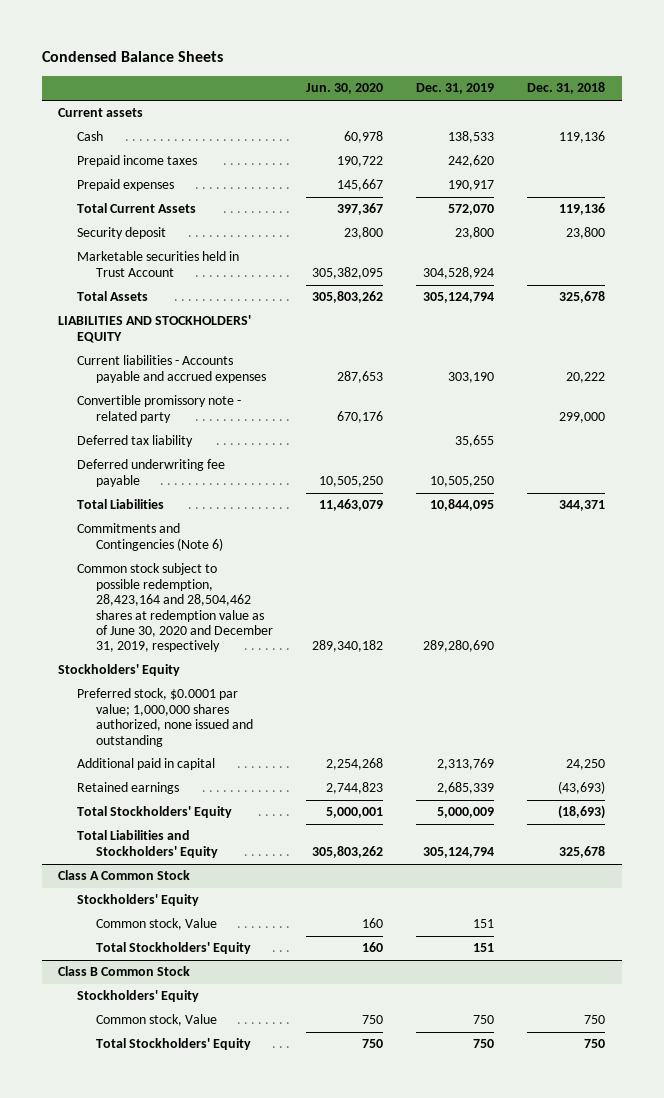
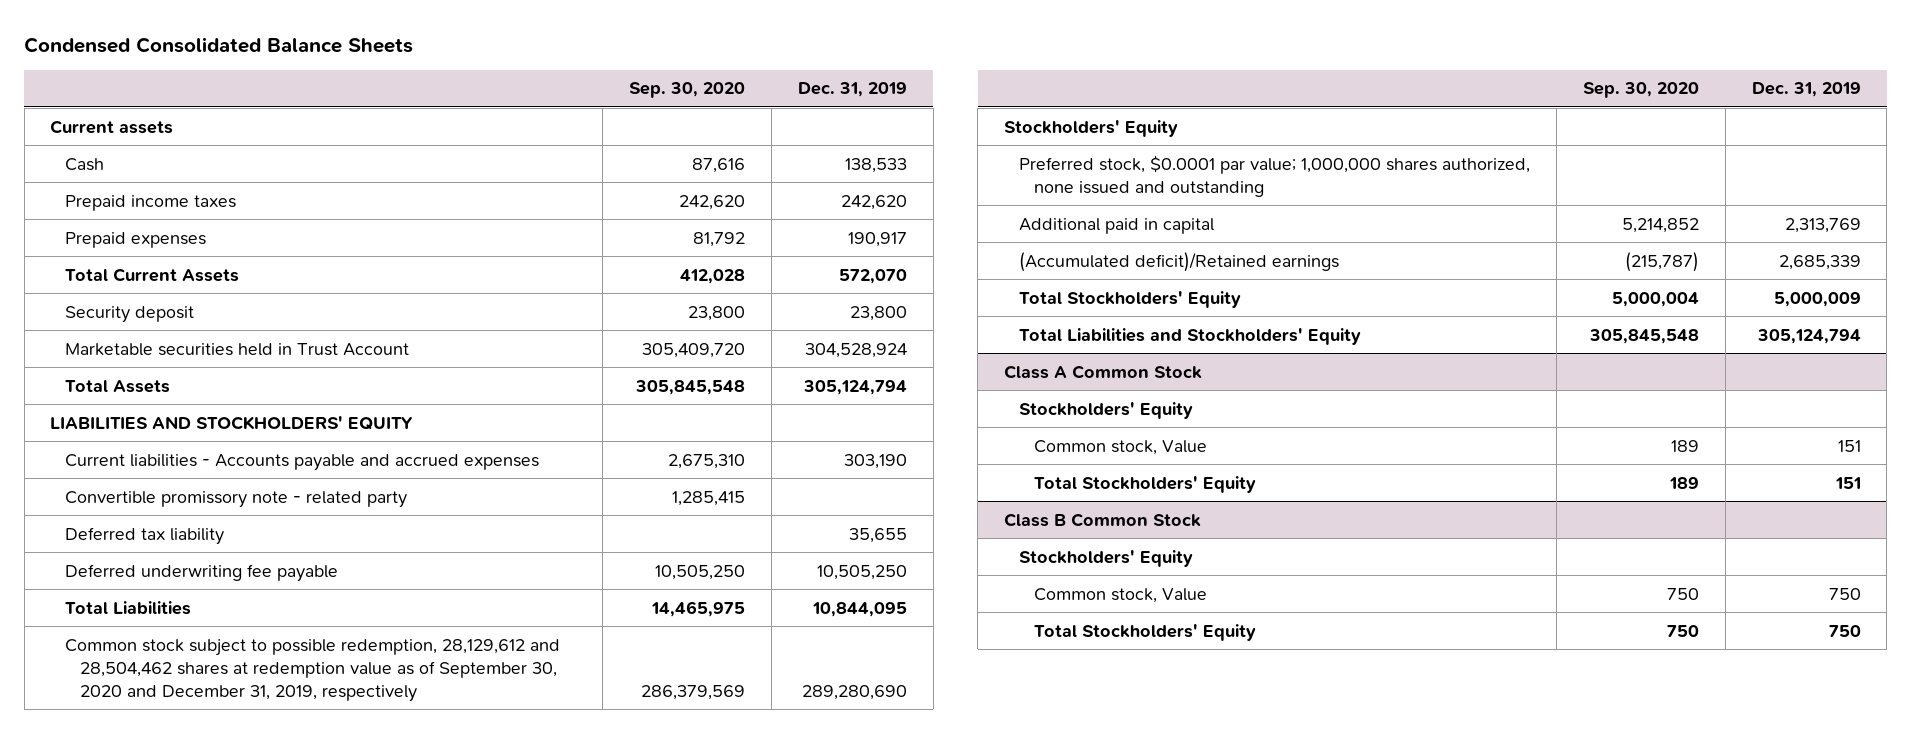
- Condensed Balance Sheets
+ Condensed Consolidated Balance Sheets
- | Jun. 30, 2020 | Dec. 31, 2019 | Dec. 31, 2018
+ | Sep. 30, 2020 | Dec. 31, 2019
- Commitments and Contingencies (Note 6)
- Common stock subject to possible redemption, 28,423,164 and 28,504,462 shares at redemption value as of June 30, 2020 and December 31, 2019, respectively | 289,340,182 | 289,280,690 |
+ Common stock subject to possible redemption, 28,129,612 and 28,504,462 shares at redemption value as of September 30, 2020 and December 31, 2019, respectively | 286,379,569 | 289,280,690
- Retained earnings | 2,744,823 | 2,685,339 | (43,693)
+ (Accumulated deficit)/Retained earnings | (215,787) | 2,685,339

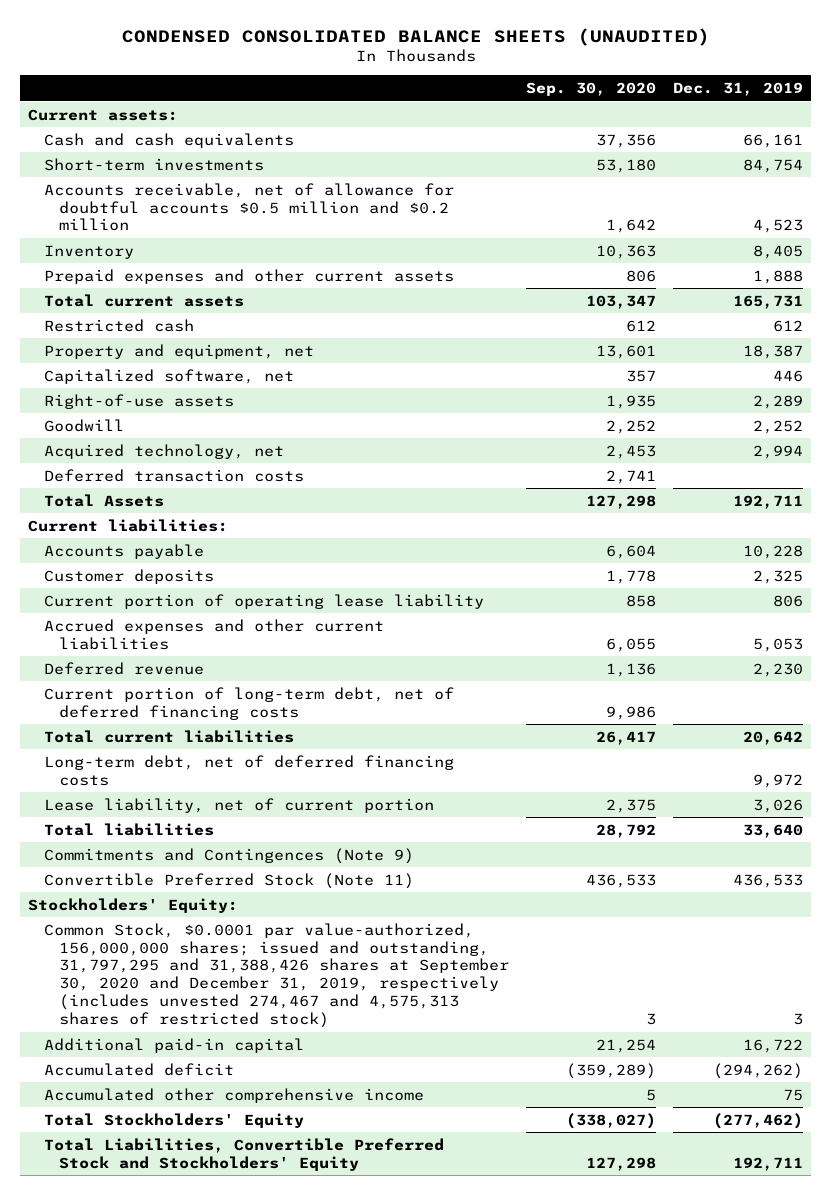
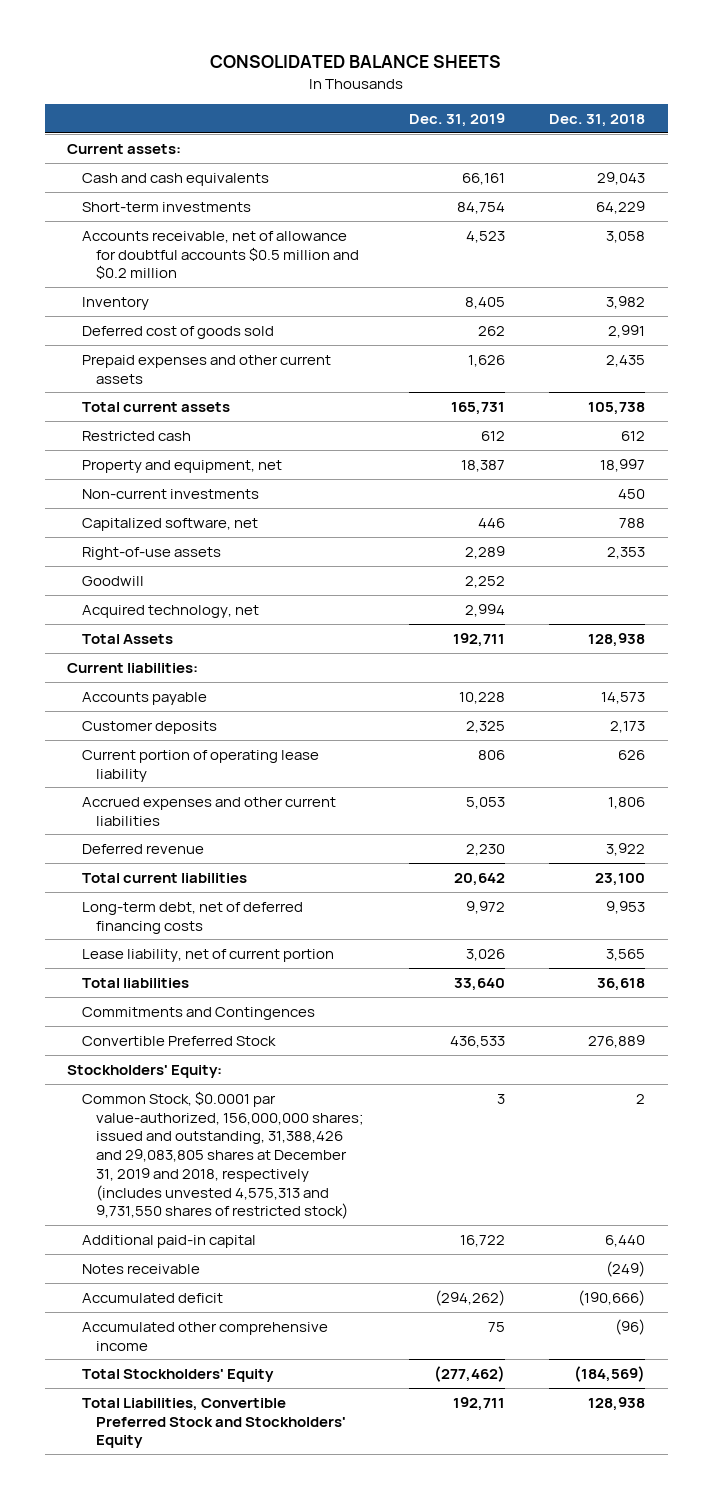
- CONDENSED CONSOLIDATED BALANCE SHEETS (UNAUDITED)
+ CONSOLIDATED BALANCE SHEETS
- | Sep. 30, 2020 | Dec. 31, 2019
+ | Dec. 31, 2019 | Dec. 31, 2018
- Prepaid expenses and other current assets | 806 | 1,888
+ Deferred cost of goods sold | 262 | 2,991
+ Prepaid expenses and other current assets | 1,626 | 2,435
+ Non-current investments | | 450
- Deferred transaction costs | 2,741 |
- Current portion of long-term debt, net of deferred financing costs | 9,986 |
- Commitments and Contingences (Note 9)
- Convertible Preferred Stock (Note 11) | 436,533 | 436,533
+ Commitments and Contingences
+ Convertible Preferred Stock | 436,533 | 276,889
- Common Stock, $0.0001 par value-authorized, 156,000,000 shares; issued and outstanding, 31,797,295 and 31,388,426 shares at September 30, 2020 and December 31, 2019, respectively (includes unvested 274,467 and 4,575,313 shares of restricted stock) | 3 | 3
+ Common Stock, $0.0001 par value-authorized, 156,000,000 shares; issued and outstanding, 31,388,426 and 29,083,805 shares at December 31, 2019 and 2018, respectively (includes unvested 4,575,313 and 9,731,550 shares of restricted stock) | 3 | 2
+ Notes receivable | | (249)

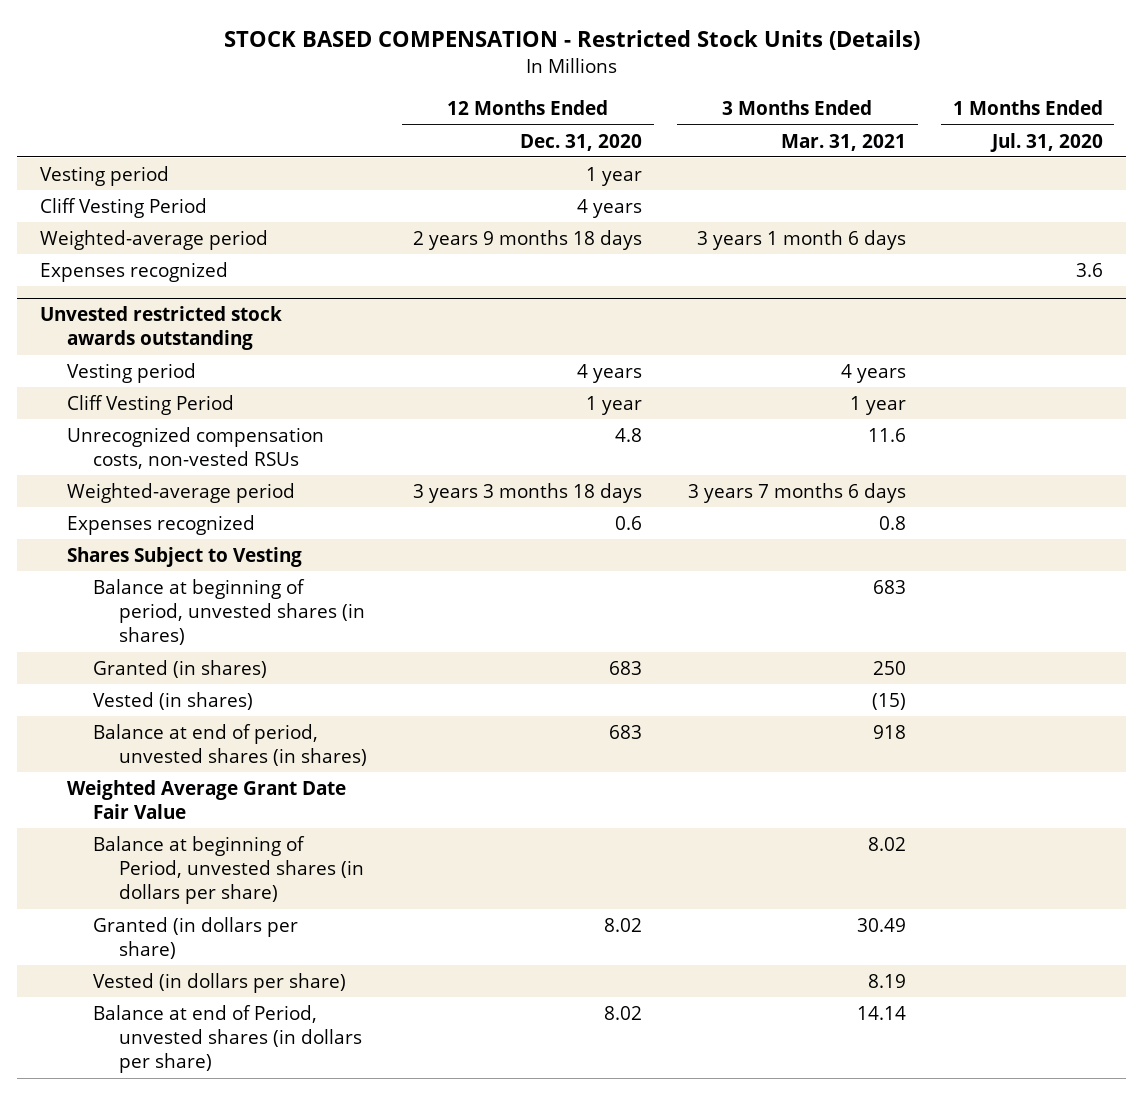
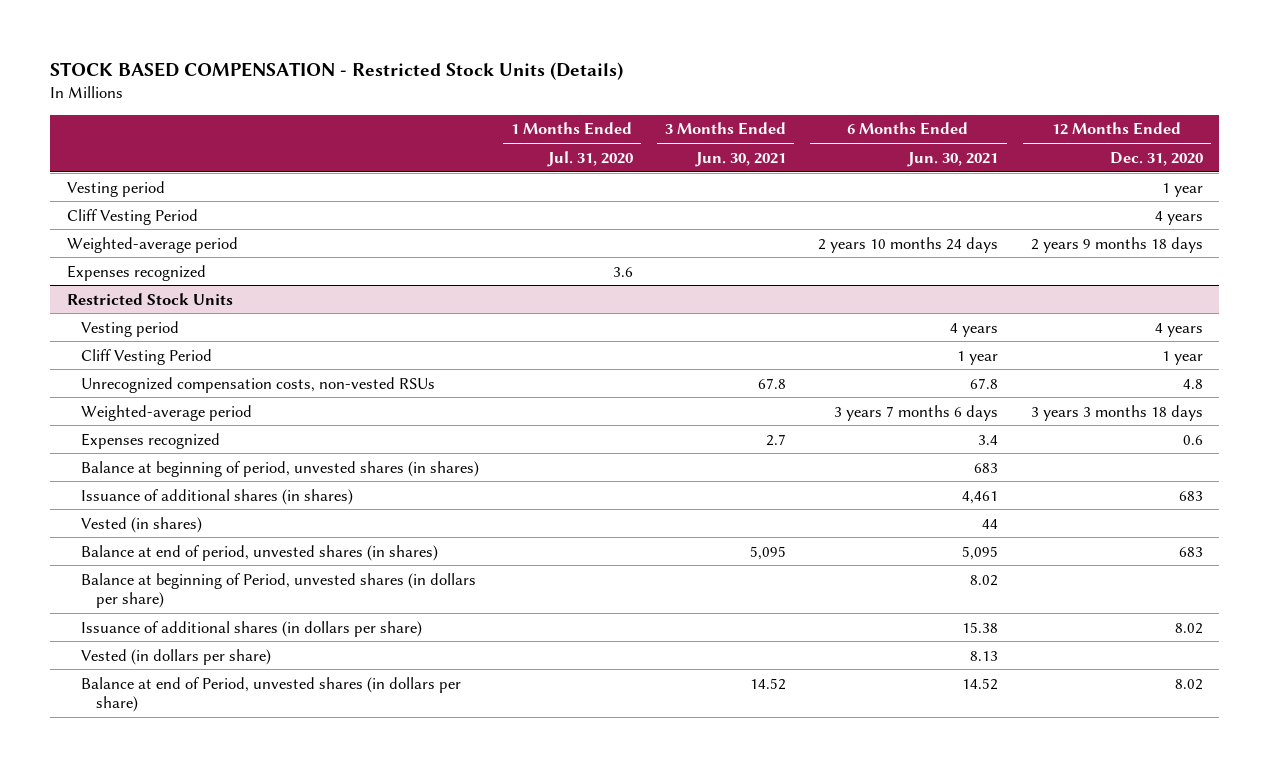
- | 12 Months Ended Dec. 31, 2020 | 3 Months Ended Mar. 31, 2021 | 1 Months Ended Jul. 31, 2020
+ | 1 Months Ended Jul. 31, 2020 | 3 Months Ended Jun. 30, 2021 | 6 Months Ended Jun. 30, 2021 | 12 Months Ended Dec. 31, 2020
- Unvested restricted stock awards outstanding
+ Restricted Stock Units
- Shares Subject to Vesting
- Granted (in shares) | 683 | 250 |
+ Issuance of additional shares (in shares) | | | 4,461 | 683
- Weighted Average Grant Date Fair Value
- Granted (in dollars per share) | 8.02 | 30.49 |
+ Issuance of additional shares (in dollars per share) | | | 15.38 | 8.02

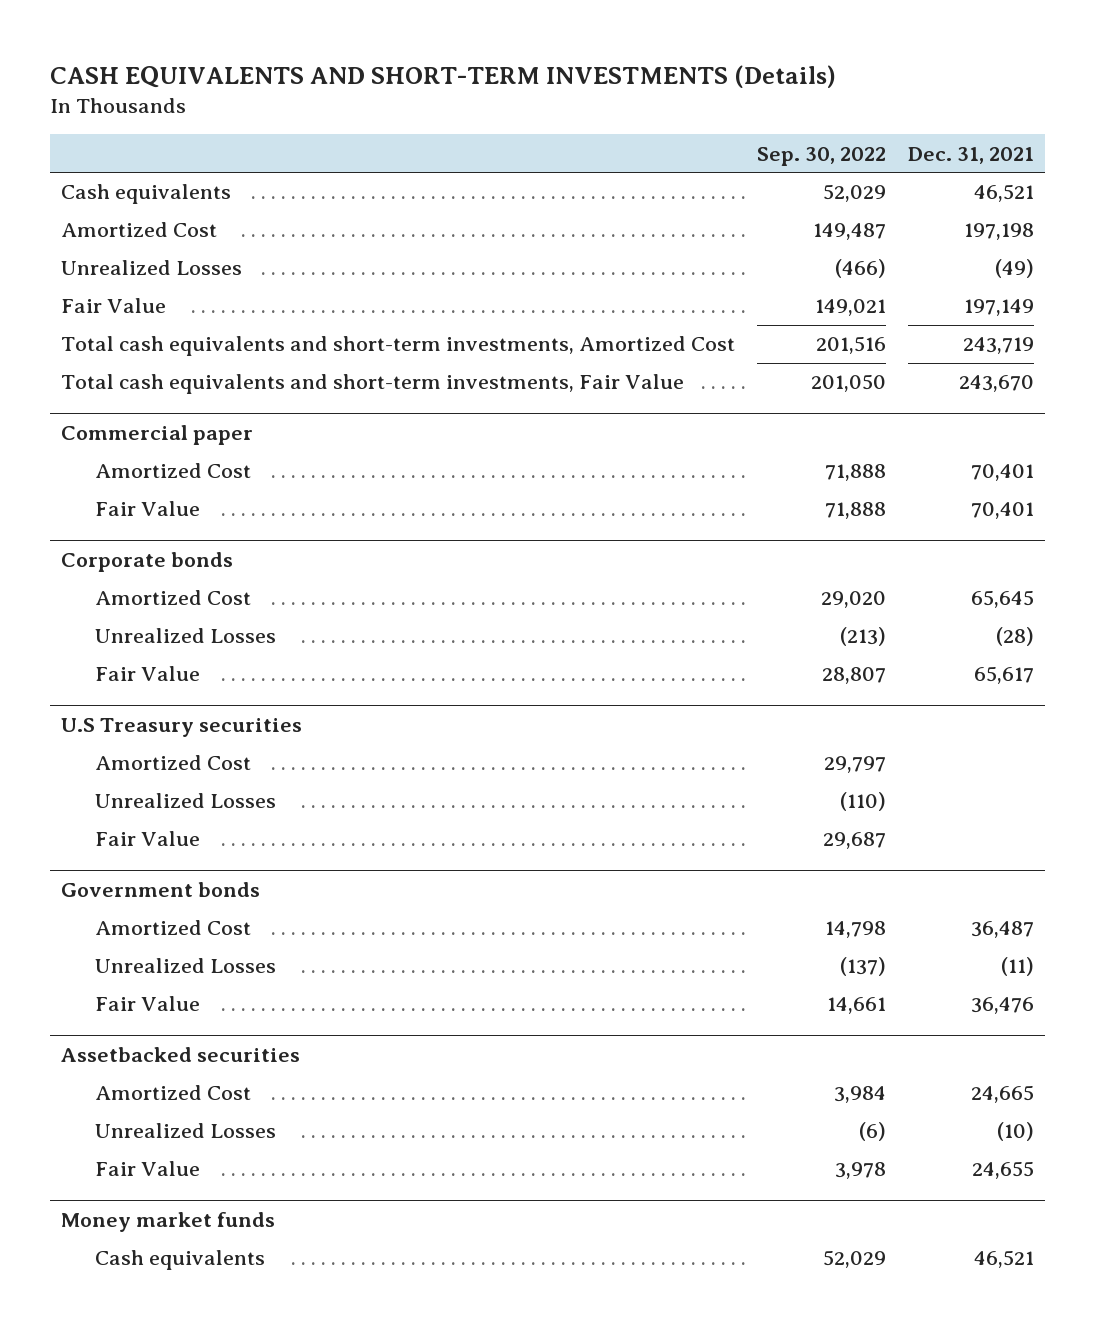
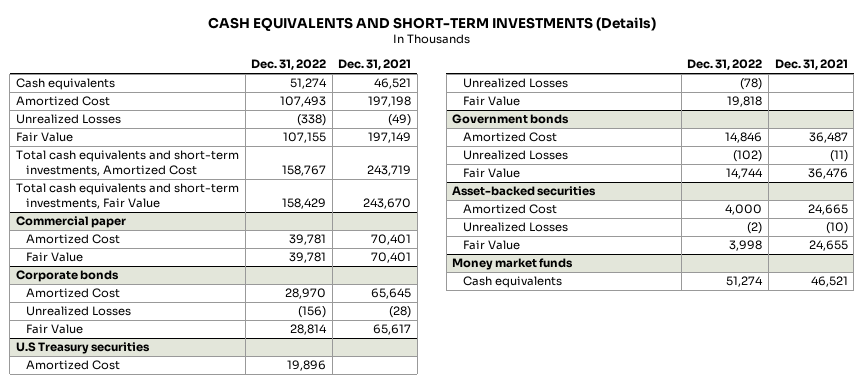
- | Sep. 30, 2022 | Dec. 31, 2021
+ | Dec. 31, 2022 | Dec. 31, 2021
- Assetbacked securities
+ Asset-backed securities

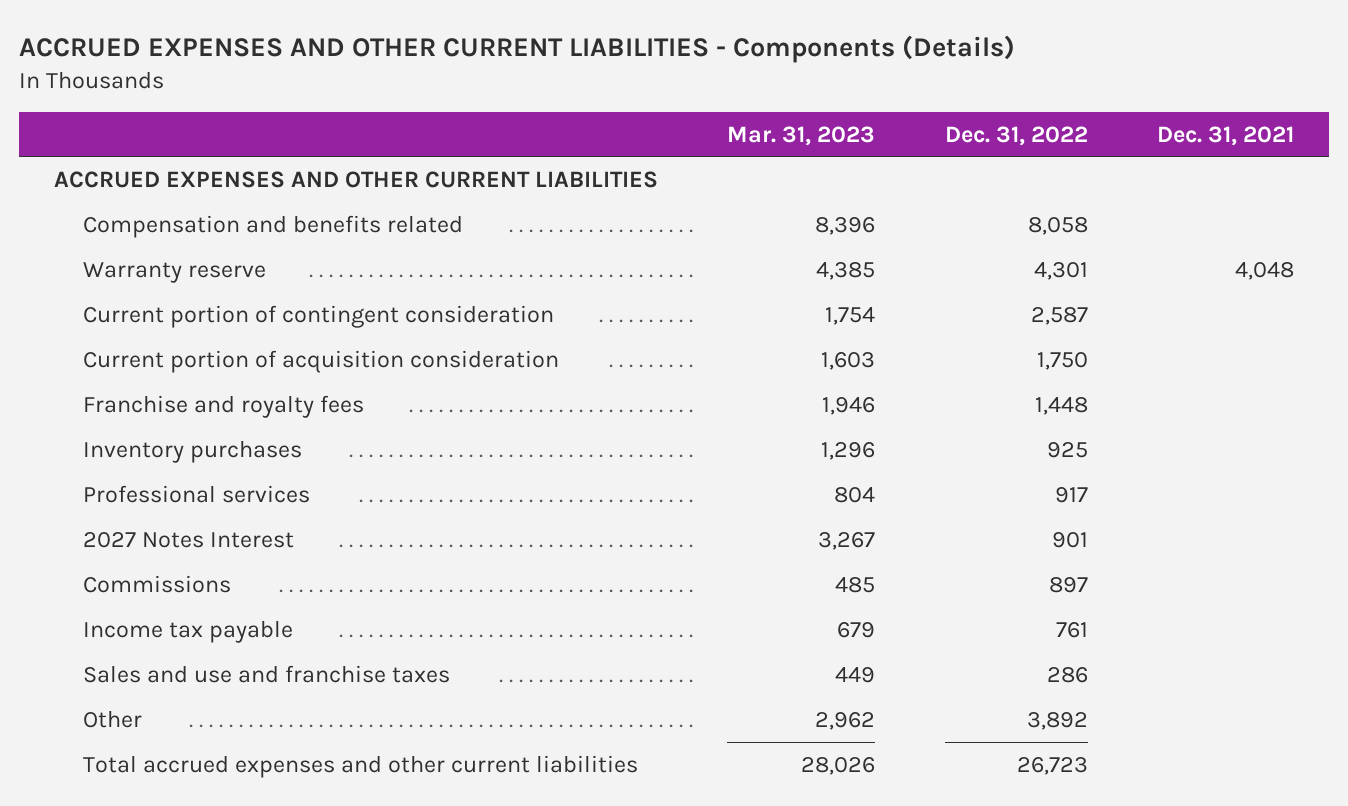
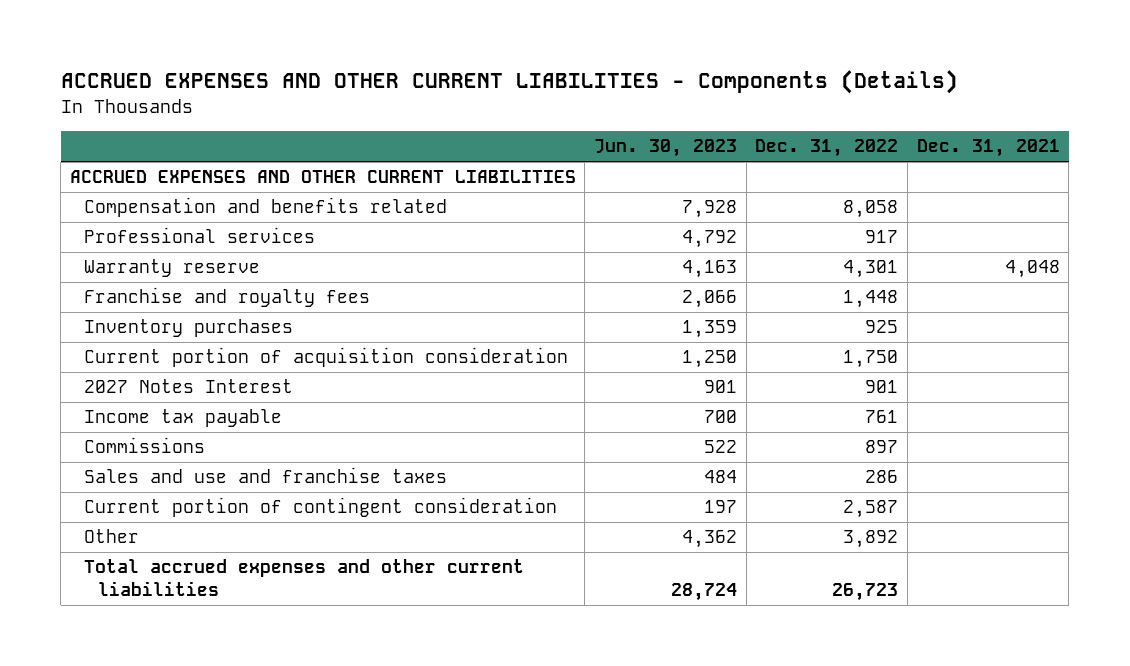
- | Mar. 31, 2023 | Dec. 31, 2022 | Dec. 31, 2021
+ | Jun. 30, 2023 | Dec. 31, 2022 | Dec. 31, 2021
moved up: Professional services | 4,792 | 917 |
moved down: Current portion of acquisition consideration | 1,250 | 1,750 |
moved down: Commissions | 522 | 897 |
moved down: Current portion of contingent consideration | 197 | 2,587 |

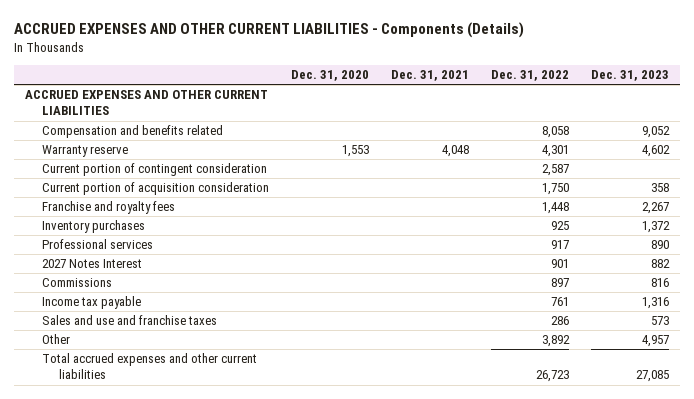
- | Jun. 30, 2023 | Dec. 31, 2022 | Dec. 31, 2021
+ | Dec. 31, 2020 | Dec. 31, 2021 | Dec. 31, 2022 | Dec. 31, 2023
moved up: Current portion of contingent consideration | | | 2,587 |
moved up: Current portion of acquisition consideration | | | 1,750 | 358
moved down: Professional services | | | 917 | 890
moved down: Income tax payable | | | 761 | 1,316

